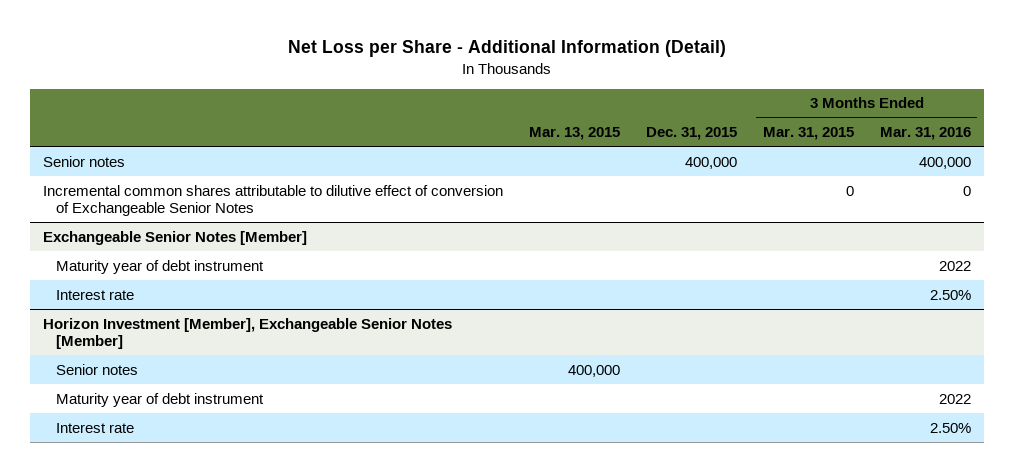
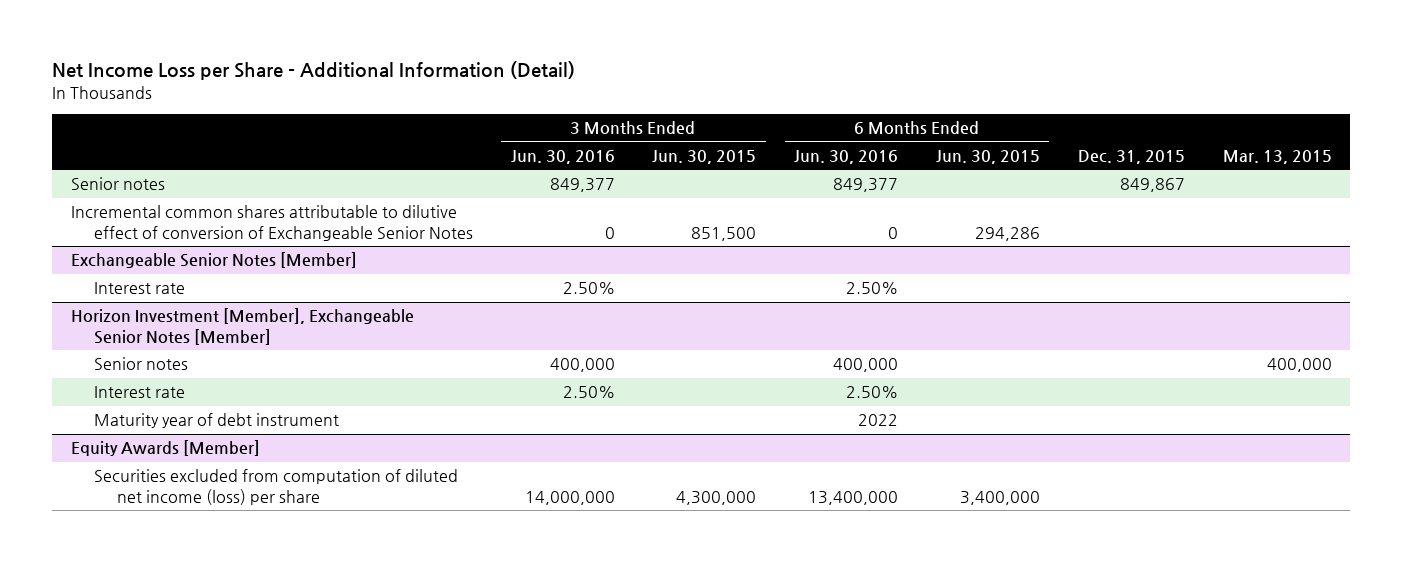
- Net Loss per Share - Additional Information (Detail)
+ Net Income Loss per Share - Additional Information (Detail)
- | Mar. 13, 2015 | Dec. 31, 2015 | 3 Months Ended Mar. 31, 2015 | 3 Months Ended Mar. 31, 2016
+ | 3 Months Ended Jun. 30, 2016 | 3 Months Ended Jun. 30, 2015 | 6 Months Ended Jun. 30, 2016 | 6 Months Ended Jun. 30, 2015 | Dec. 31, 2015 | Mar. 13, 2015
- Senior notes | | 400,000 | | 400,000
+ Senior notes | 849,377 | | 849,377 | | 849,867 |
@ Exchangeable Senior Notes [Member]
- Maturity year of debt instrument | | | | 2022
@ Horizon Investment [Member], Exchangeable Senior Notes [Member]
moved down: Maturity year of debt instrument | | | 2022 | | |
+ Equity Awards [Member]
+ Securities excluded from computation of diluted net income (loss) per share | 14,000,000 | 4,300,000 | 13,400,000 | 3,400,000 | |

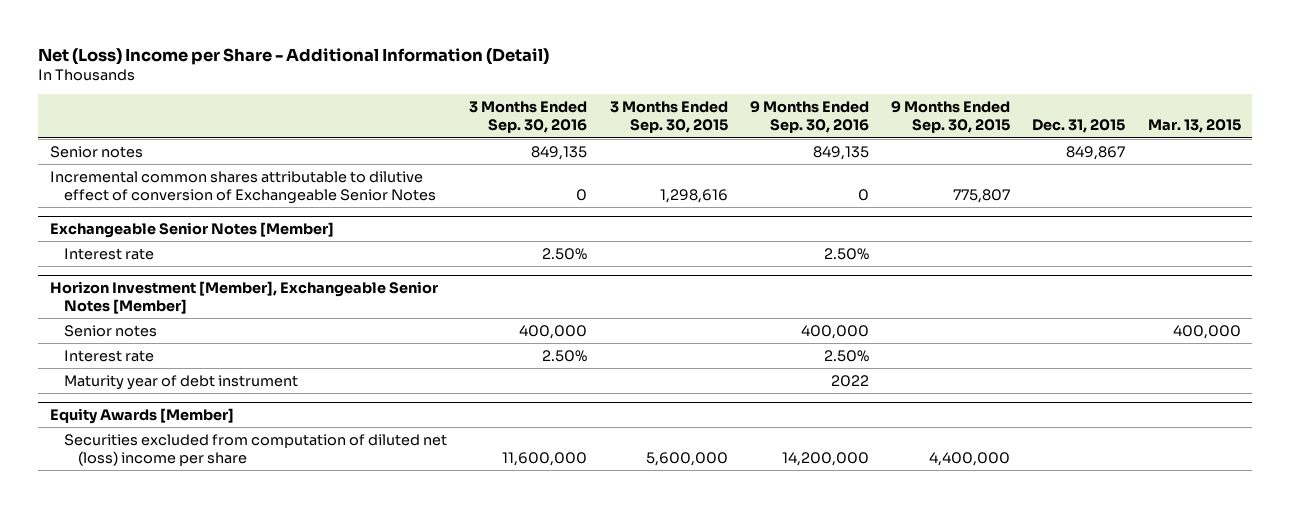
- Net Income Loss per Share - Additional Information (Detail)
+ Net (Loss) Income per Share - Additional Information (Detail)
- | 3 Months Ended Jun. 30, 2016 | 3 Months Ended Jun. 30, 2015 | 6 Months Ended Jun. 30, 2016 | 6 Months Ended Jun. 30, 2015 | Dec. 31, 2015 | Mar. 13, 2015
+ | 3 Months Ended Sep. 30, 2016 | 3 Months Ended Sep. 30, 2015 | 9 Months Ended Sep. 30, 2016 | 9 Months Ended Sep. 30, 2015 | Dec. 31, 2015 | Mar. 13, 2015
@ Equity Awards [Member]
- Securities excluded from computation of diluted net income (loss) per share | 14,000,000 | 4,300,000 | 13,400,000 | 3,400,000 | |
+ Securities excluded from computation of diluted net (loss) income per share | 11,600,000 | 5,600,000 | 14,200,000 | 4,400,000 | |

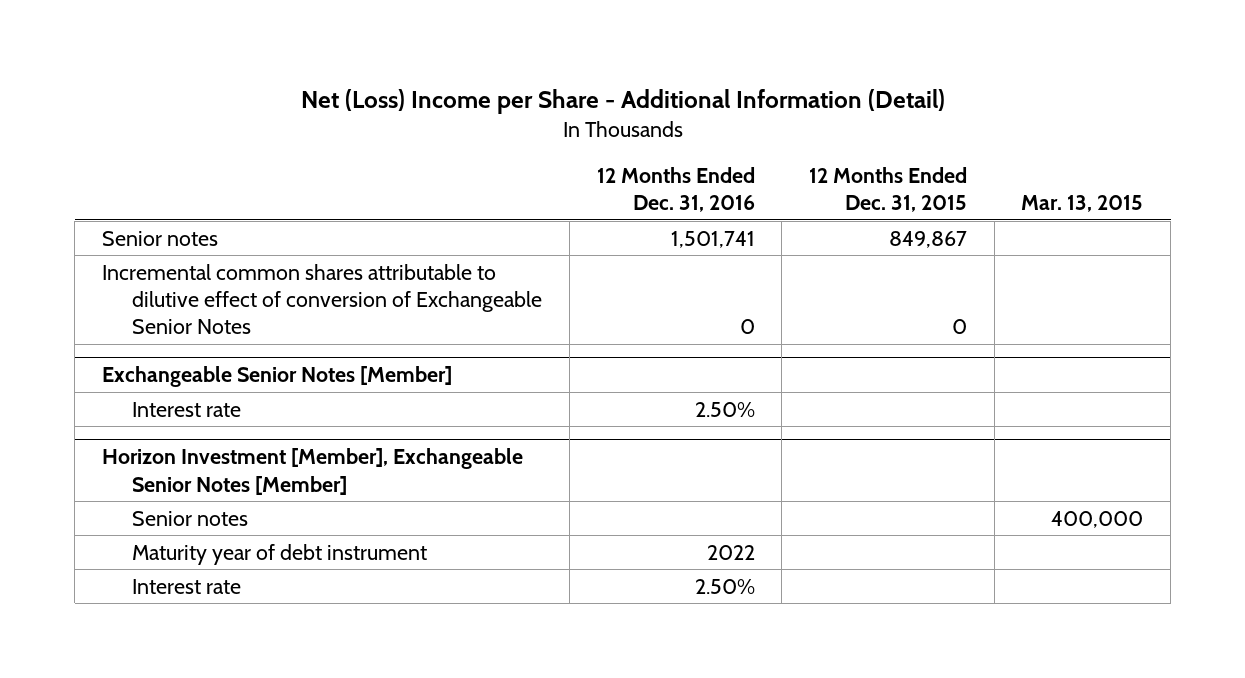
- | 3 Months Ended Sep. 30, 2016 | 3 Months Ended Sep. 30, 2015 | 9 Months Ended Sep. 30, 2016 | 9 Months Ended Sep. 30, 2015 | Dec. 31, 2015 | Mar. 13, 2015
+ | 12 Months Ended Dec. 31, 2016 | 12 Months Ended Dec. 31, 2015 | Mar. 13, 2015
- Equity Awards [Member]
- Securities excluded from computation of diluted net (loss) income per share | 11,600,000 | 5,600,000 | 14,200,000 | 4,400,000 | |
@ Horizon Investment [Member], Exchangeable Senior Notes [Member]
moved down: Interest rate | 2.50% | |

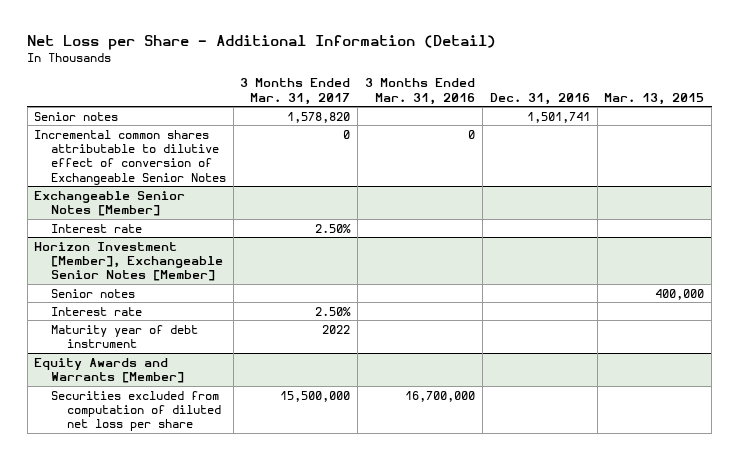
- Net (Loss) Income per Share - Additional Information (Detail)
+ Net Loss per Share - Additional Information (Detail)
- | 12 Months Ended Dec. 31, 2016 | 12 Months Ended Dec. 31, 2015 | Mar. 13, 2015
+ | 3 Months Ended Mar. 31, 2017 | 3 Months Ended Mar. 31, 2016 | Dec. 31, 2016 | Mar. 13, 2015
@ Horizon Investment [Member], Exchangeable Senior Notes [Member]
moved down: Maturity year of debt instrument | 2022 | | |
+ Equity Awards and Warrants [Member]
+ Securities excluded from computation of diluted net loss per share | 15,500,000 | 16,700,000 | |

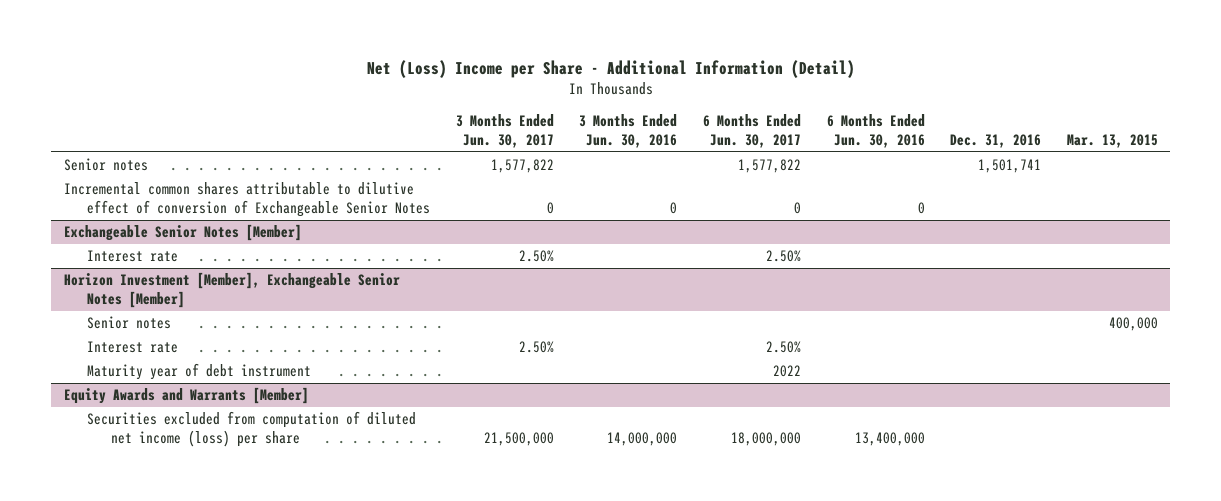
- Net Loss per Share - Additional Information (Detail)
+ Net (Loss) Income per Share - Additional Information (Detail)
- | 3 Months Ended Mar. 31, 2017 | 3 Months Ended Mar. 31, 2016 | Dec. 31, 2016 | Mar. 13, 2015
+ | 3 Months Ended Jun. 30, 2017 | 3 Months Ended Jun. 30, 2016 | 6 Months Ended Jun. 30, 2017 | 6 Months Ended Jun. 30, 2016 | Dec. 31, 2016 | Mar. 13, 2015
@ Equity Awards and Warrants [Member]
- Securities excluded from computation of diluted net loss per share | 15,500,000 | 16,700,000 | |
+ Securities excluded from computation of diluted net income (loss) per share | 21,500,000 | 14,000,000 | 18,000,000 | 13,400,000 | |

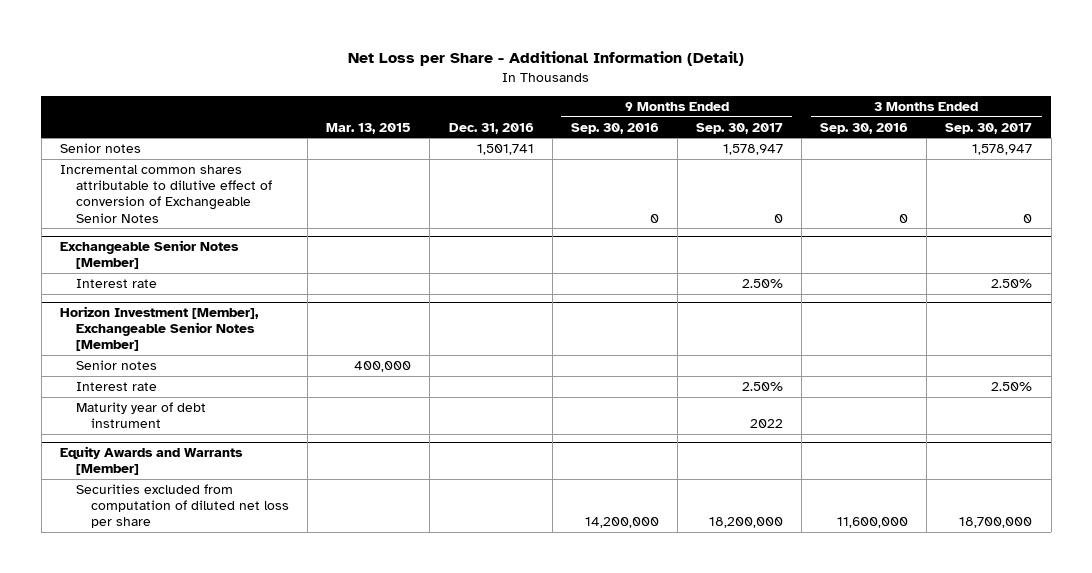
- Net (Loss) Income per Share - Additional Information (Detail)
+ Net Loss per Share - Additional Information (Detail)
- | 3 Months Ended Jun. 30, 2017 | 3 Months Ended Jun. 30, 2016 | 6 Months Ended Jun. 30, 2017 | 6 Months Ended Jun. 30, 2016 | Dec. 31, 2016 | Mar. 13, 2015
+ | Mar. 13, 2015 | Dec. 31, 2016 | 9 Months Ended Sep. 30, 2016 | 9 Months Ended Sep. 30, 2017 | 3 Months Ended Sep. 30, 2016 | 3 Months Ended Sep. 30, 2017
@ Equity Awards and Warrants [Member]
- Securities excluded from computation of diluted net income (loss) per share | 21,500,000 | 14,000,000 | 18,000,000 | 13,400,000 | |
+ Securities excluded from computation of diluted net loss per share | | | 14,200,000 | 18,200,000 | 11,600,000 | 18,700,000

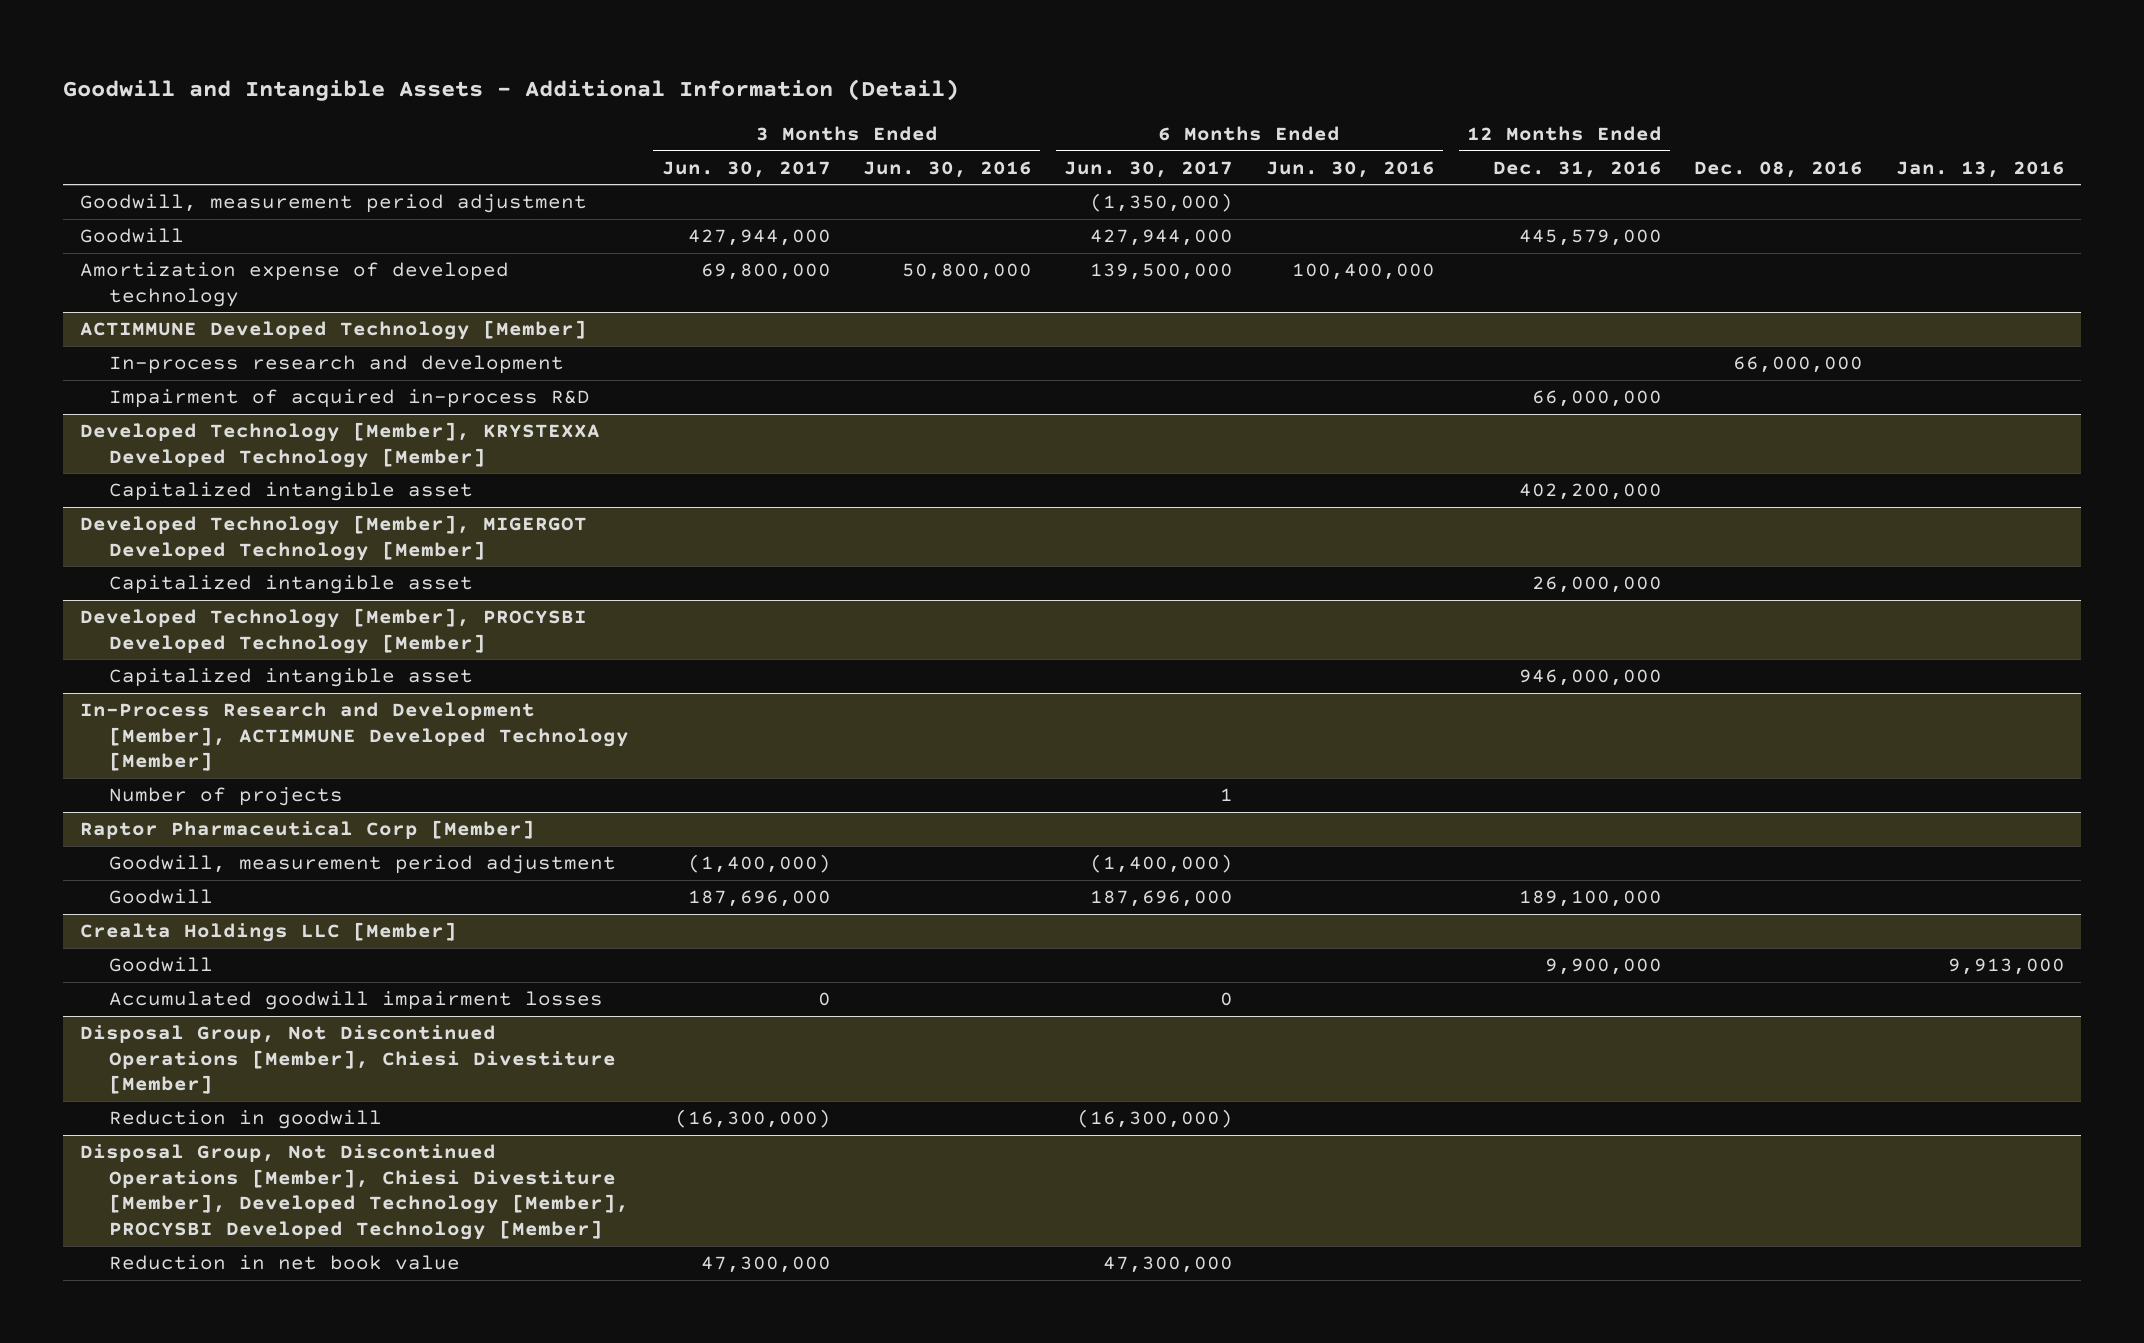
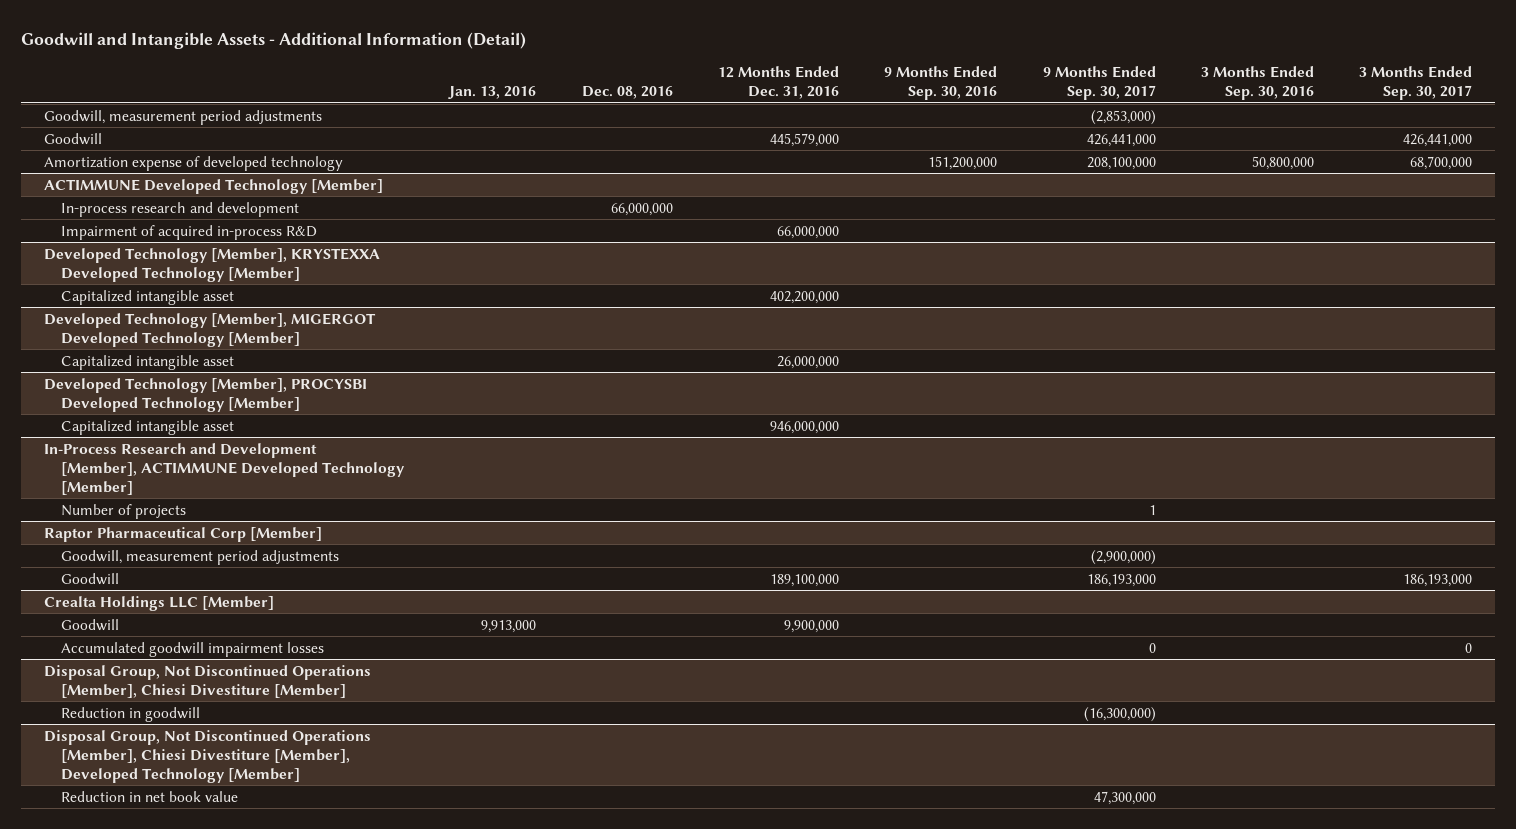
- | 3 Months Ended Jun. 30, 2017 | 3 Months Ended Jun. 30, 2016 | 6 Months Ended Jun. 30, 2017 | 6 Months Ended Jun. 30, 2016 | 12 Months Ended Dec. 31, 2016 | Dec. 08, 2016 | Jan. 13, 2016
+ | Jan. 13, 2016 | Dec. 08, 2016 | 12 Months Ended Dec. 31, 2016 | 9 Months Ended Sep. 30, 2016 | 9 Months Ended Sep. 30, 2017 | 3 Months Ended Sep. 30, 2016 | 3 Months Ended Sep. 30, 2017
- Goodwill, measurement period adjustment | | | (1,350,000) | | | |
+ Goodwill, measurement period adjustments | | | | | (2,853,000) | |
@ Raptor Pharmaceutical Corp [Member]
- Goodwill, measurement period adjustment | (1,400,000) | | (1,400,000) | | | |
+ Goodwill, measurement period adjustments | | | | | (2,900,000) | |
- Disposal Group, Not Discontinued Operations [Member], Chiesi Divestiture [Member], Developed Technology [Member], PROCYSBI Developed Technology [Member]
+ Disposal Group, Not Discontinued Operations [Member], Chiesi Divestiture [Member], Developed Technology [Member]

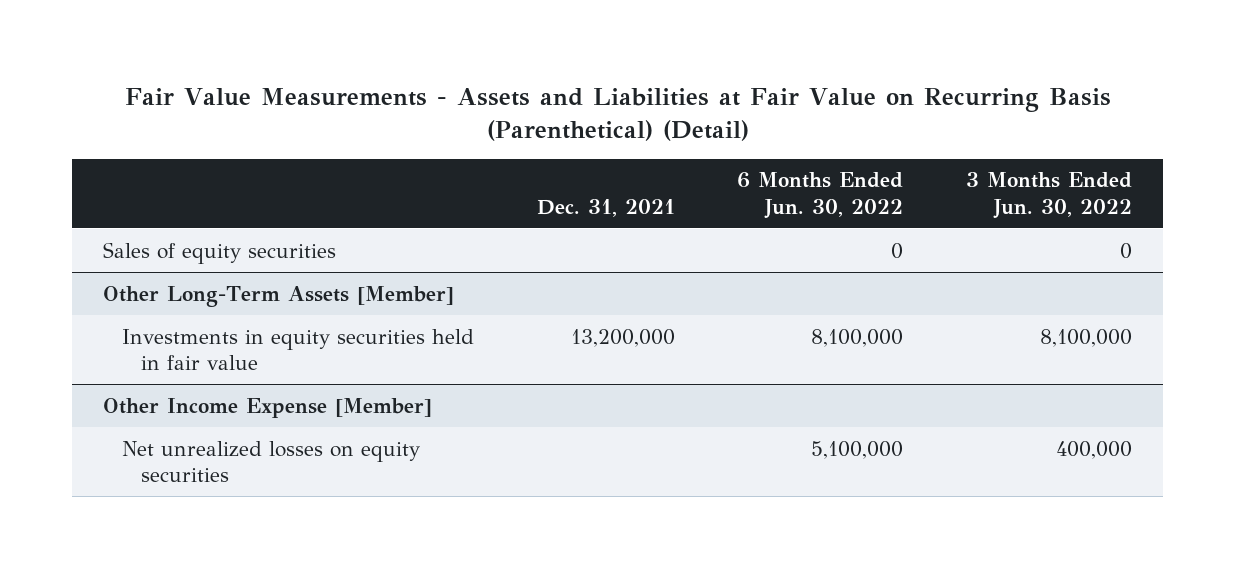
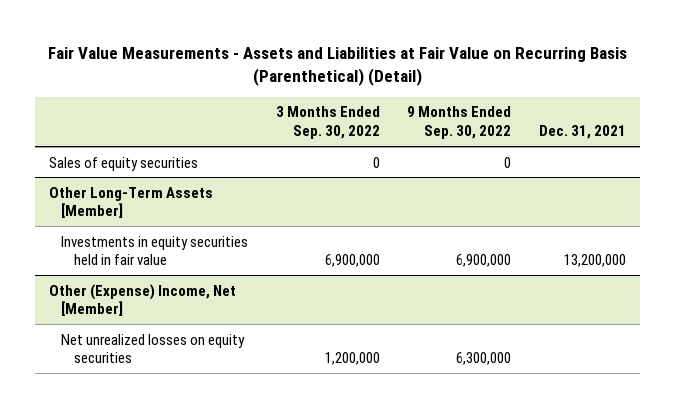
- | Dec. 31, 2021 | 6 Months Ended Jun. 30, 2022 | 3 Months Ended Jun. 30, 2022
+ | 3 Months Ended Sep. 30, 2022 | 9 Months Ended Sep. 30, 2022 | Dec. 31, 2021
- Other Income Expense [Member]
+ Other (Expense) Income, Net [Member]

